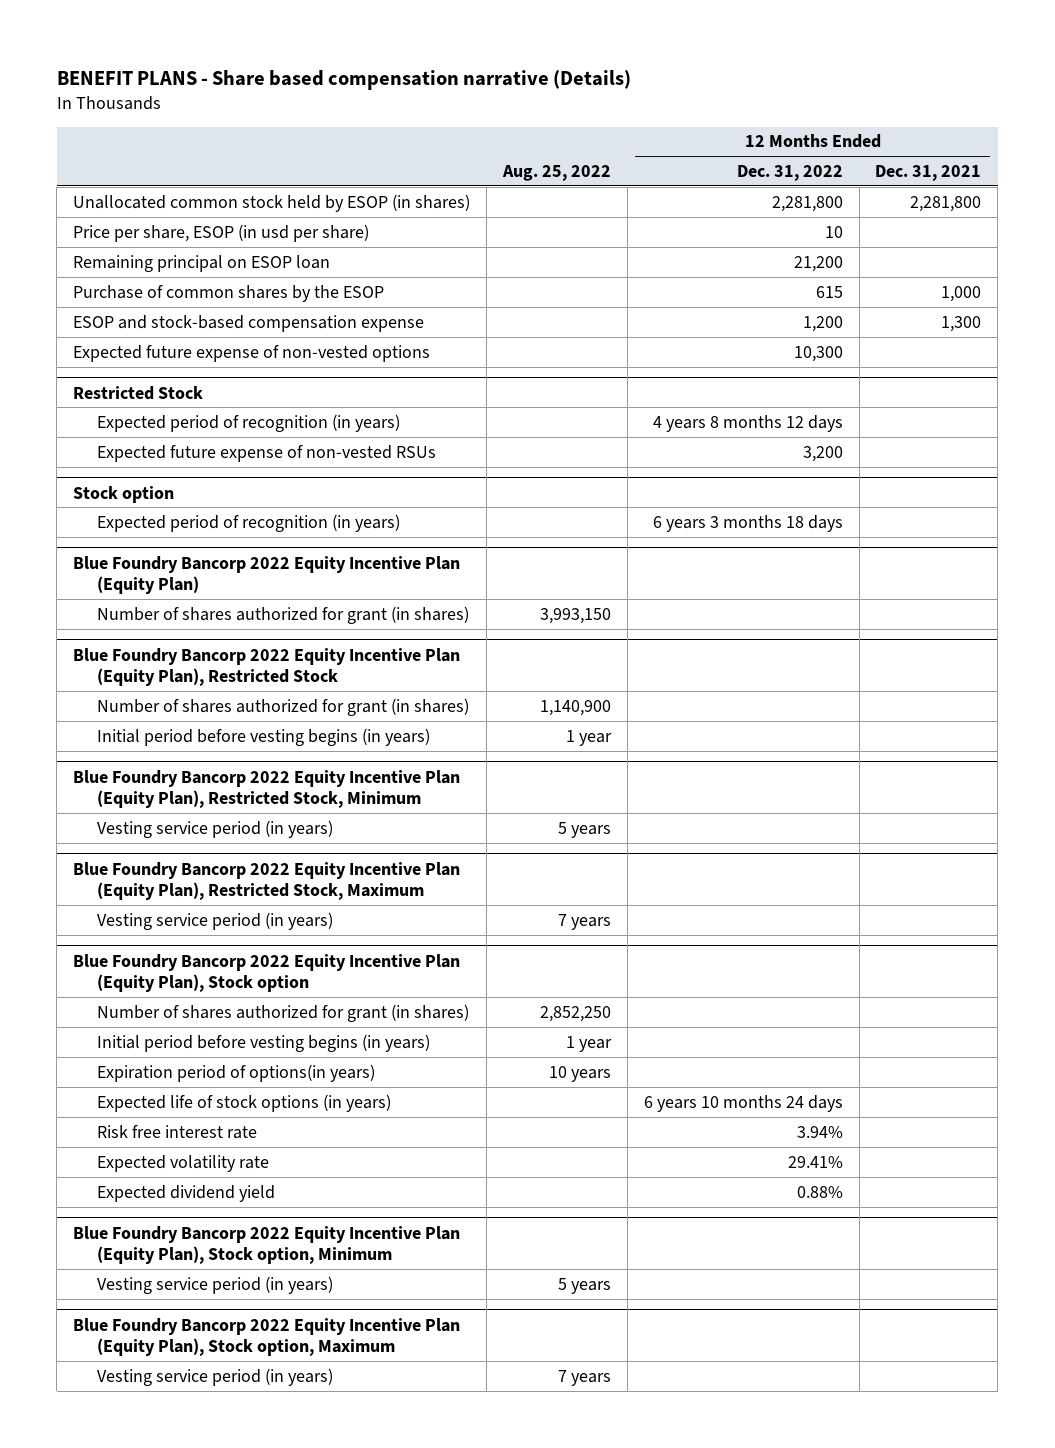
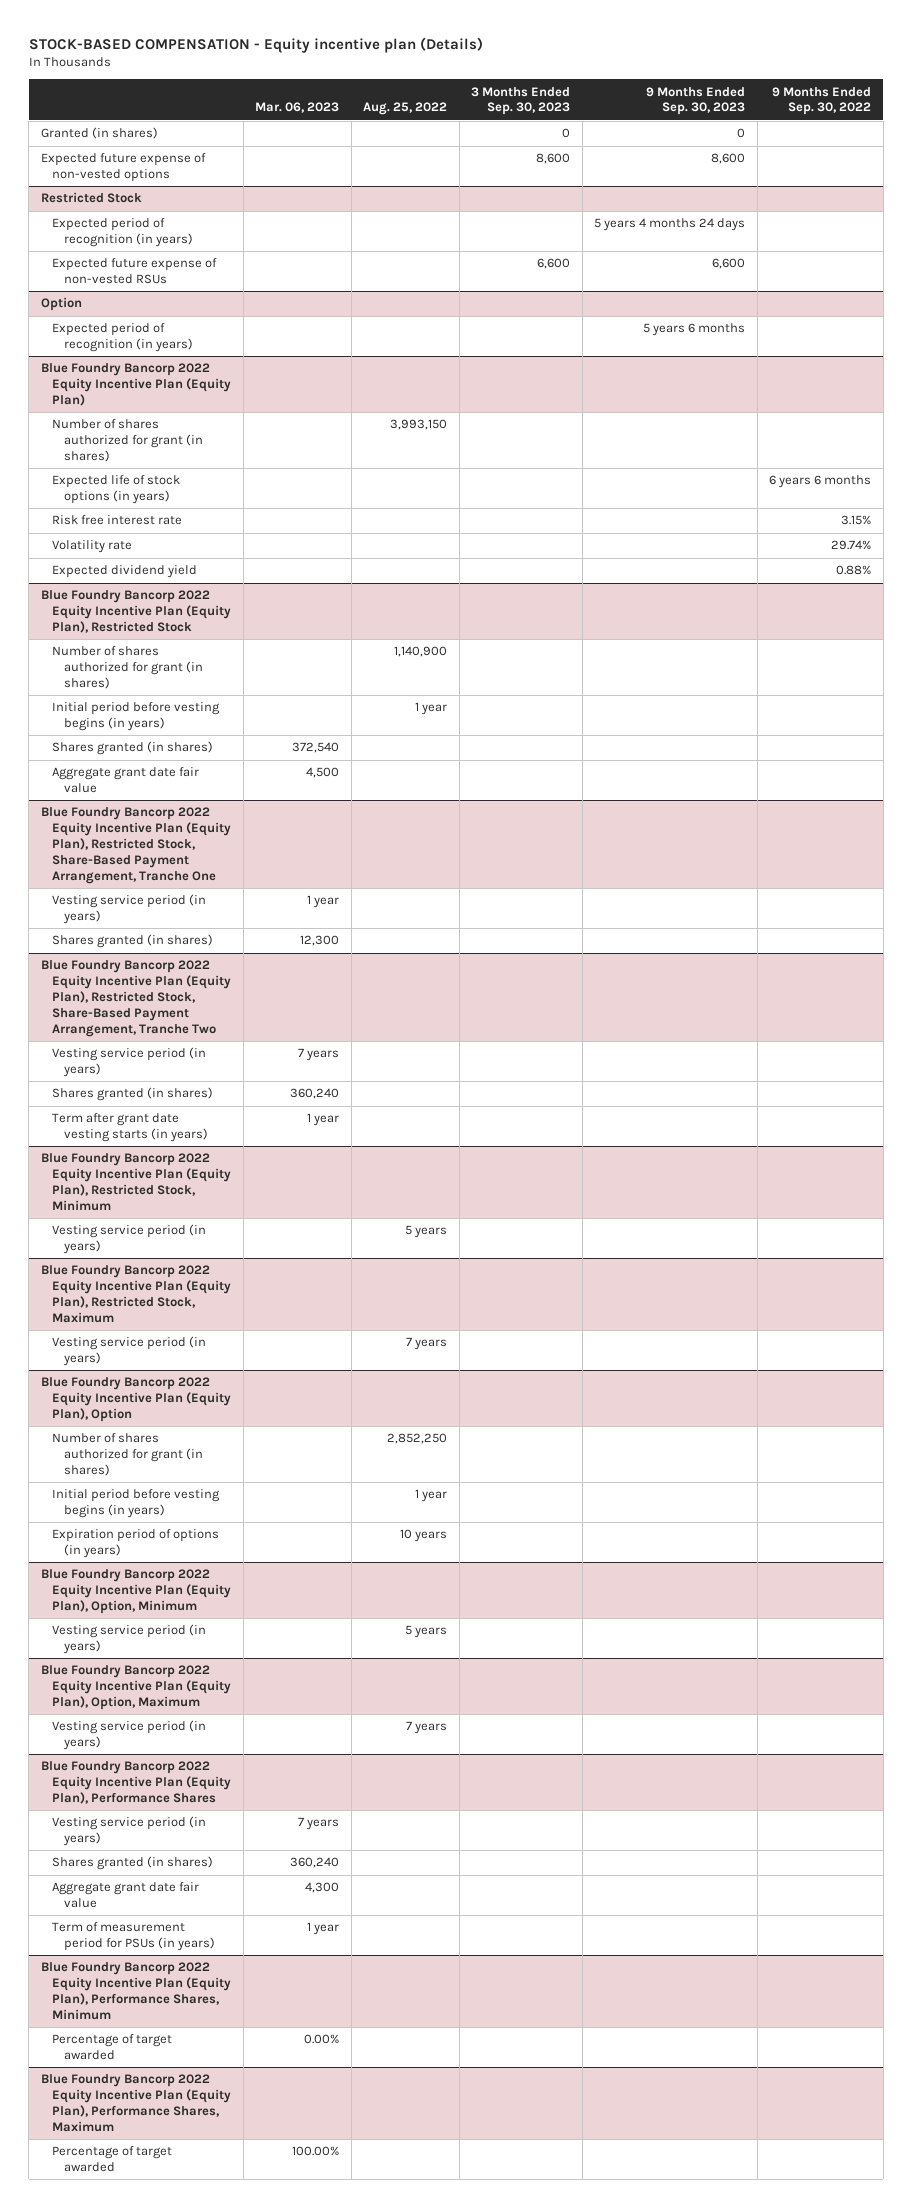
- BENEFIT PLANS - Share based compensation narrative (Details)
+ STOCK-BASED COMPENSATION - Equity incentive plan (Details)
- | Aug. 25, 2022 | 12 Months Ended Dec. 31, 2022 | 12 Months Ended Dec. 31, 2021
+ | Mar. 06, 2023 | Aug. 25, 2022 | 3 Months Ended Sep. 30, 2023 | 9 Months Ended Sep. 30, 2023 | 9 Months Ended Sep. 30, 2022
- Unallocated common stock held by ESOP (in shares) | | 2,281,800 | 2,281,800
- Price per share, ESOP (in usd per share) | | 10 |
- Remaining principal on ESOP loan | | 21,200 |
- Purchase of common shares by the ESOP | | 615 | 1,000
- ESOP and stock-based compensation expense | | 1,200 | 1,300
+ Granted (in shares) | | | 0 | 0 |
- Stock option
+ Option
@ Blue Foundry Bancorp 2022 Equity Incentive Plan (Equity Plan)
+ Expected life of stock options (in years) | | | | | 6 years 6 months
+ Risk free interest rate | | | | | 3.15%
+ Volatility rate | | | | | 29.74%
+ Expected dividend yield | | | | | 0.88%
@ Blue Foundry Bancorp 2022 Equity Incentive Plan (Equity Plan), Restricted Stock
+ Shares granted (in shares) | 372,540 | | | |
+ Aggregate grant date fair value | 4,500 | | | |
+ Blue Foundry Bancorp 2022 Equity Incentive Plan (Equity Plan), Restricted Stock, Share-Based Payment Arrangement, Tranche One
+ Vesting service period (in years) | 1 year | | | |
+ Shares granted (in shares) | 12,300 | | | |
+ Blue Foundry Bancorp 2022 Equity Incentive Plan (Equity Plan), Restricted Stock, Share-Based Payment Arrangement, Tranche Two
+ Vesting service period (in years) | 7 years | | | |
+ Shares granted (in shares) | 360,240 | | | |
+ Term after grant date vesting starts (in years) | 1 year | | | |
- Blue Foundry Bancorp 2022 Equity Incentive Plan (Equity Plan), Stock option
+ Blue Foundry Bancorp 2022 Equity Incentive Plan (Equity Plan), Option
- Expiration period of options(in years) | 10 years | |
- Expected life of stock options (in years) | | 6 years 10 months 24 days |
- Risk free interest rate | | 3.94% |
- Expected volatility rate | | 29.41% |
- Expected dividend yield | | 0.88% |
- Blue Foundry Bancorp 2022 Equity Incentive Plan (Equity Plan), Stock option, Minimum
+ Expiration period of options (in years) | | 10 years | | |
+ Blue Foundry Bancorp 2022 Equity Incentive Plan (Equity Plan), Option, Minimum
- Blue Foundry Bancorp 2022 Equity Incentive Plan (Equity Plan), Stock option, Maximum
+ Blue Foundry Bancorp 2022 Equity Incentive Plan (Equity Plan), Option, Maximum
+ Blue Foundry Bancorp 2022 Equity Incentive Plan (Equity Plan), Performance Shares
+ Vesting service period (in years) | 7 years | | | |
+ Shares granted (in shares) | 360,240 | | | |
+ Aggregate grant date fair value | 4,300 | | | |
+ Term of measurement period for PSUs (in years) | 1 year | | | |
+ Blue Foundry Bancorp 2022 Equity Incentive Plan (Equity Plan), Performance Shares, Minimum
+ Percentage of target awarded | 0.00% | | | |
+ Blue Foundry Bancorp 2022 Equity Incentive Plan (Equity Plan), Performance Shares, Maximum
+ Percentage of target awarded | 100.00% | | | |

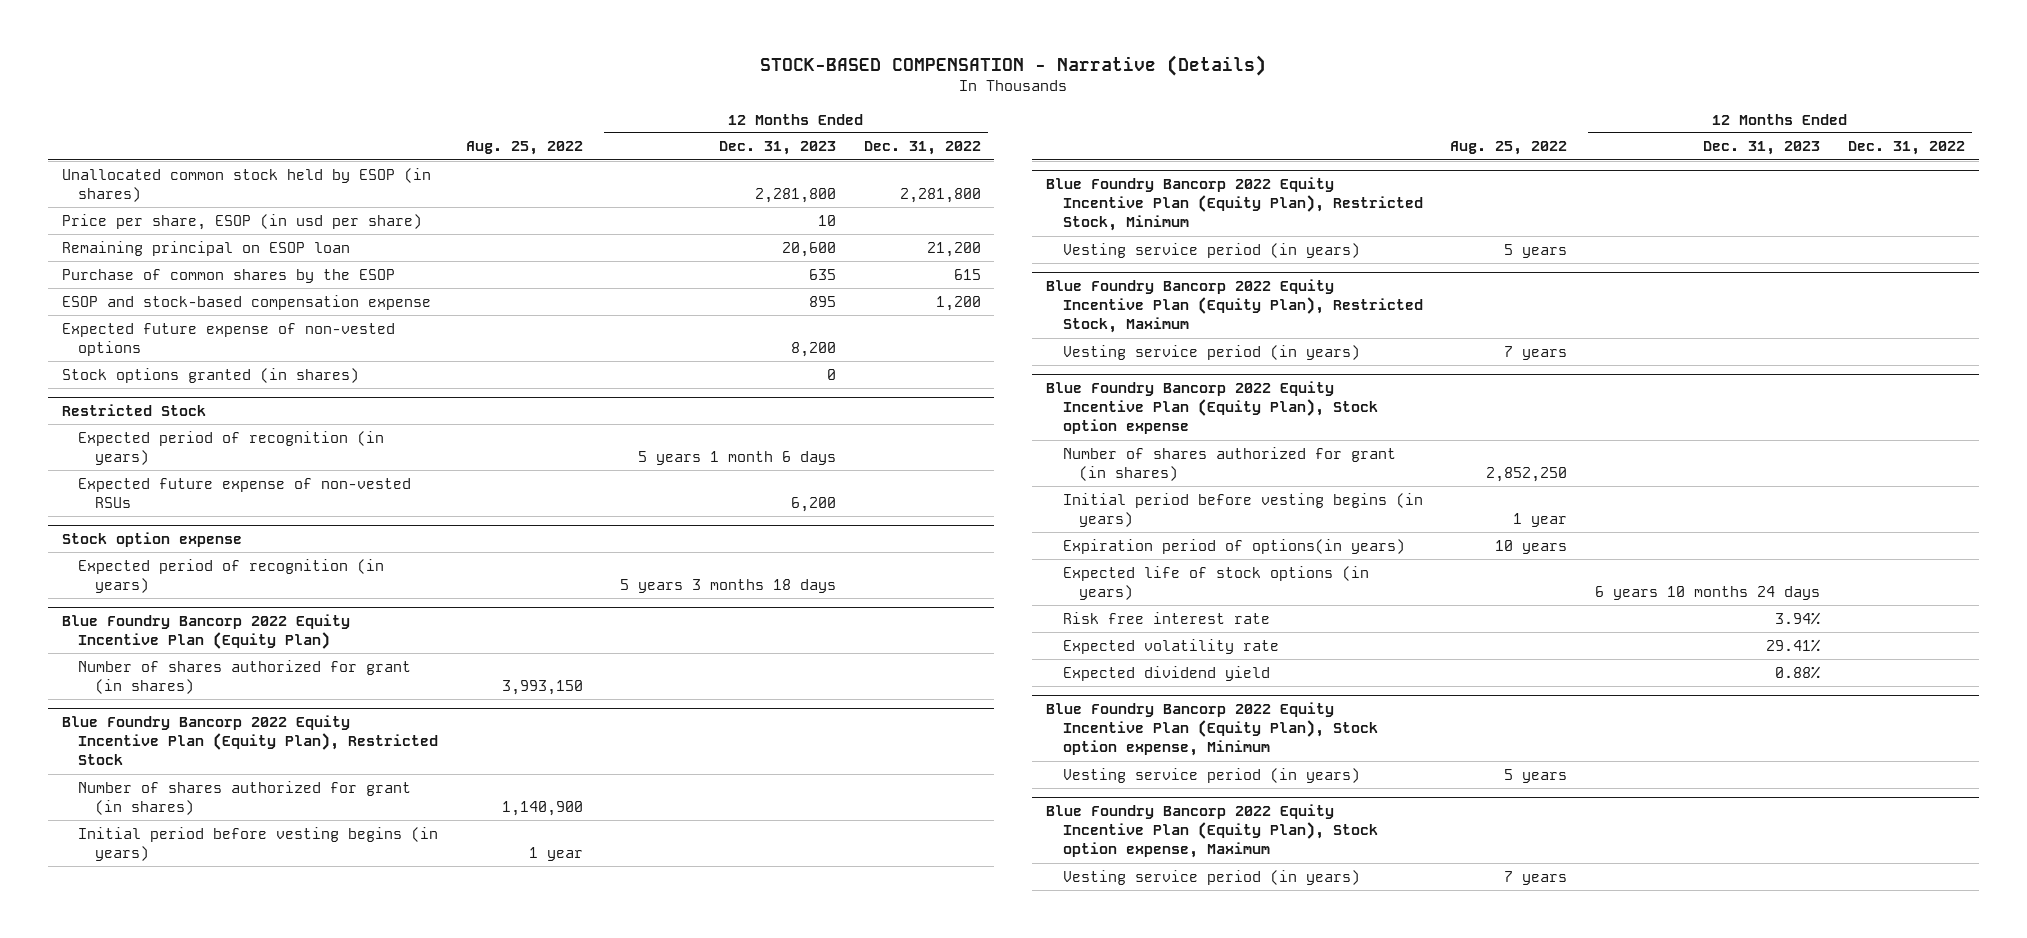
- STOCK-BASED COMPENSATION - Equity incentive plan (Details)
+ STOCK-BASED COMPENSATION - Narrative (Details)
- | Mar. 06, 2023 | Aug. 25, 2022 | 3 Months Ended Sep. 30, 2023 | 9 Months Ended Sep. 30, 2023 | 9 Months Ended Sep. 30, 2022
+ | Aug. 25, 2022 | 12 Months Ended Dec. 31, 2023 | 12 Months Ended Dec. 31, 2022
- Granted (in shares) | | | 0 | 0 |
+ Unallocated common stock held by ESOP (in shares) | | 2,281,800 | 2,281,800
+ Price per share, ESOP (in usd per share) | | 10 |
+ Remaining principal on ESOP loan | | 20,600 | 21,200
+ Purchase of common shares by the ESOP | | 635 | 615
+ ESOP and stock-based compensation expense | | 895 | 1,200
+ Stock options granted (in shares) | | 0 |
- Option
+ Stock option expense
@ Blue Foundry Bancorp 2022 Equity Incentive Plan (Equity Plan)
- Expected life of stock options (in years) | | | | | 6 years 6 months
- Risk free interest rate | | | | | 3.15%
- Volatility rate | | | | | 29.74%
- Expected dividend yield | | | | | 0.88%
@ Blue Foundry Bancorp 2022 Equity Incentive Plan (Equity Plan), Restricted Stock
- Shares granted (in shares) | 372,540 | | | |
- Aggregate grant date fair value | 4,500 | | | |
- Blue Foundry Bancorp 2022 Equity Incentive Plan (Equity Plan), Restricted Stock, Share-Based Payment Arrangement, Tranche One
- Vesting service period (in years) | 1 year | | | |
- Shares granted (in shares) | 12,300 | | | |
- Blue Foundry Bancorp 2022 Equity Incentive Plan (Equity Plan), Restricted Stock, Share-Based Payment Arrangement, Tranche Two
- Vesting service period (in years) | 7 years | | | |
- Shares granted (in shares) | 360,240 | | | |
- Term after grant date vesting starts (in years) | 1 year | | | |
- Blue Foundry Bancorp 2022 Equity Incentive Plan (Equity Plan), Option
+ Blue Foundry Bancorp 2022 Equity Incentive Plan (Equity Plan), Stock option expense
- Expiration period of options (in years) | | 10 years | | |
- Blue Foundry Bancorp 2022 Equity Incentive Plan (Equity Plan), Option, Minimum
+ Expiration period of options(in years) | 10 years | |
+ Expected life of stock options (in years) | | 6 years 10 months 24 days |
+ Risk free interest rate | | 3.94% |
+ Expected volatility rate | | 29.41% |
+ Expected dividend yield | | 0.88% |
+ Blue Foundry Bancorp 2022 Equity Incentive Plan (Equity Plan), Stock option expense, Minimum
- Blue Foundry Bancorp 2022 Equity Incentive Plan (Equity Plan), Option, Maximum
+ Blue Foundry Bancorp 2022 Equity Incentive Plan (Equity Plan), Stock option expense, Maximum
- Blue Foundry Bancorp 2022 Equity Incentive Plan (Equity Plan), Performance Shares
- Vesting service period (in years) | 7 years | | | |
- Shares granted (in shares) | 360,240 | | | |
- Aggregate grant date fair value | 4,300 | | | |
- Term of measurement period for PSUs (in years) | 1 year | | | |
- Blue Foundry Bancorp 2022 Equity Incentive Plan (Equity Plan), Performance Shares, Minimum
- Percentage of target awarded | 0.00% | | | |
- Blue Foundry Bancorp 2022 Equity Incentive Plan (Equity Plan), Performance Shares, Maximum
- Percentage of target awarded | 100.00% | | | |

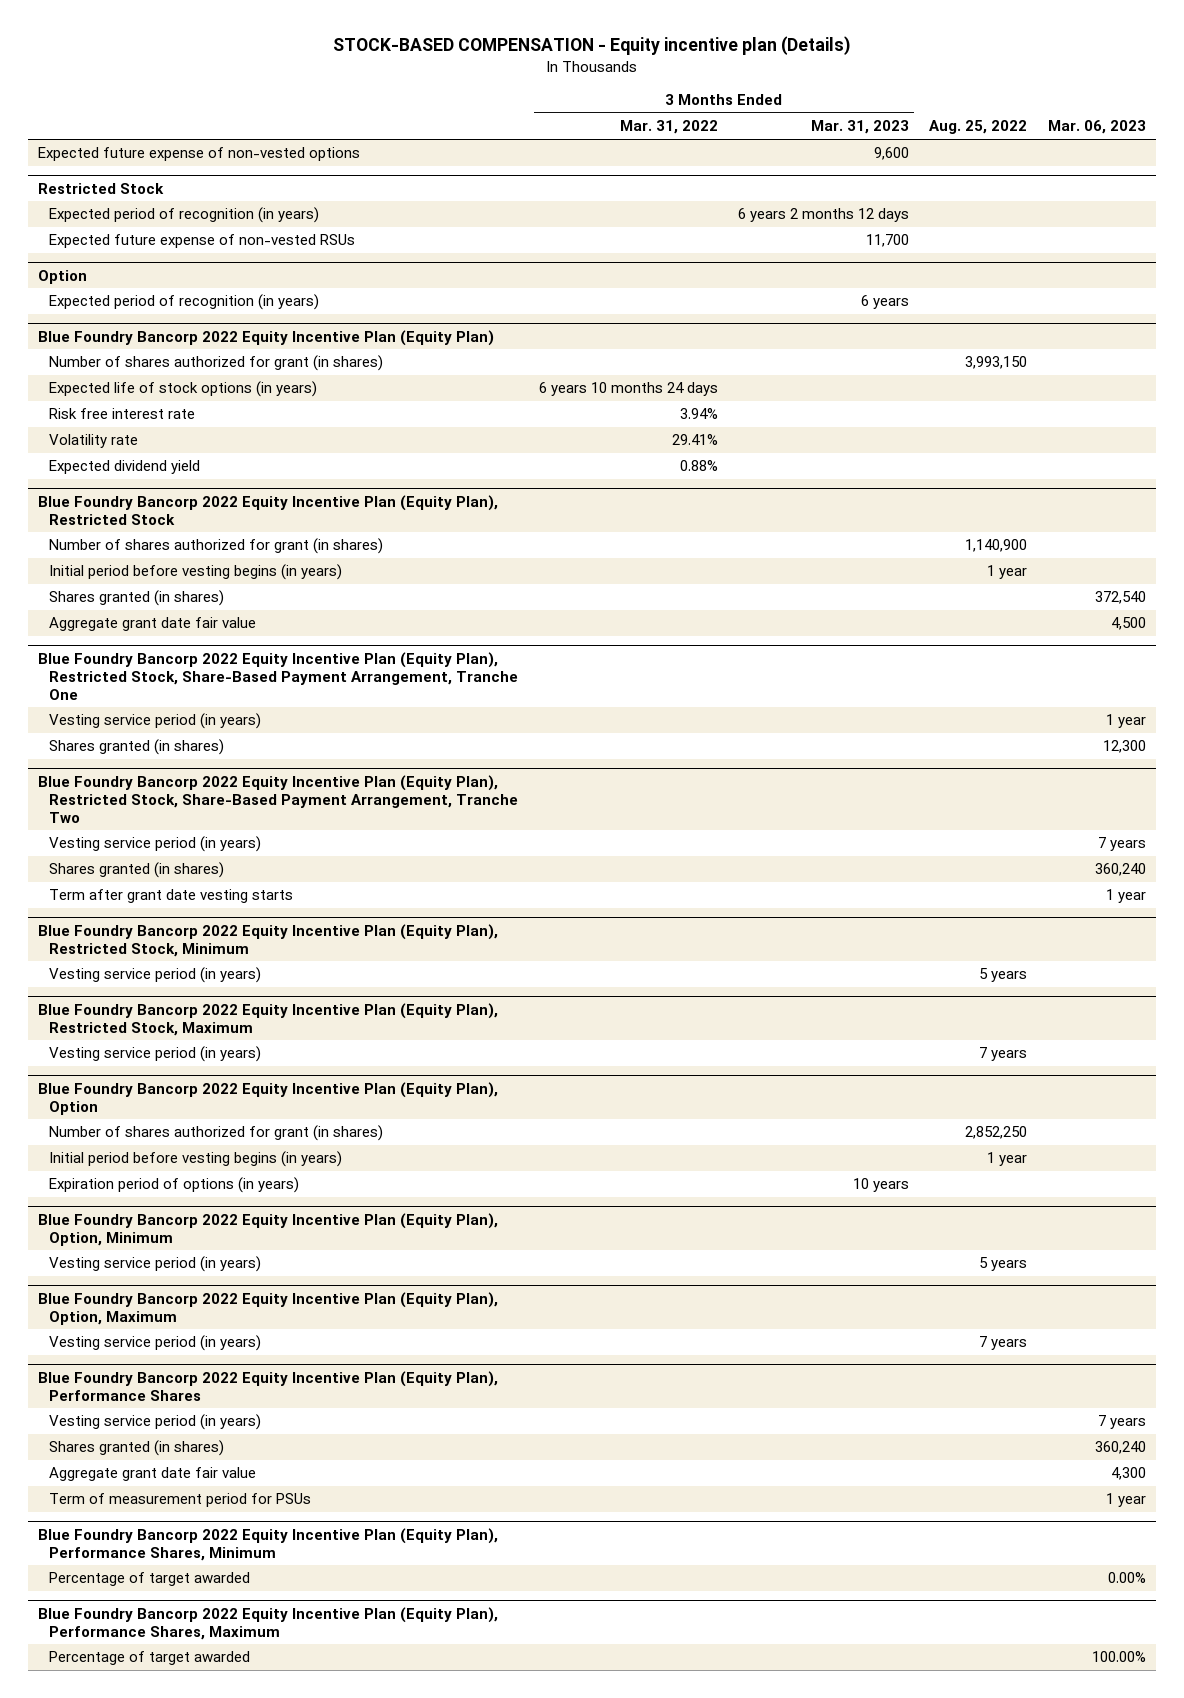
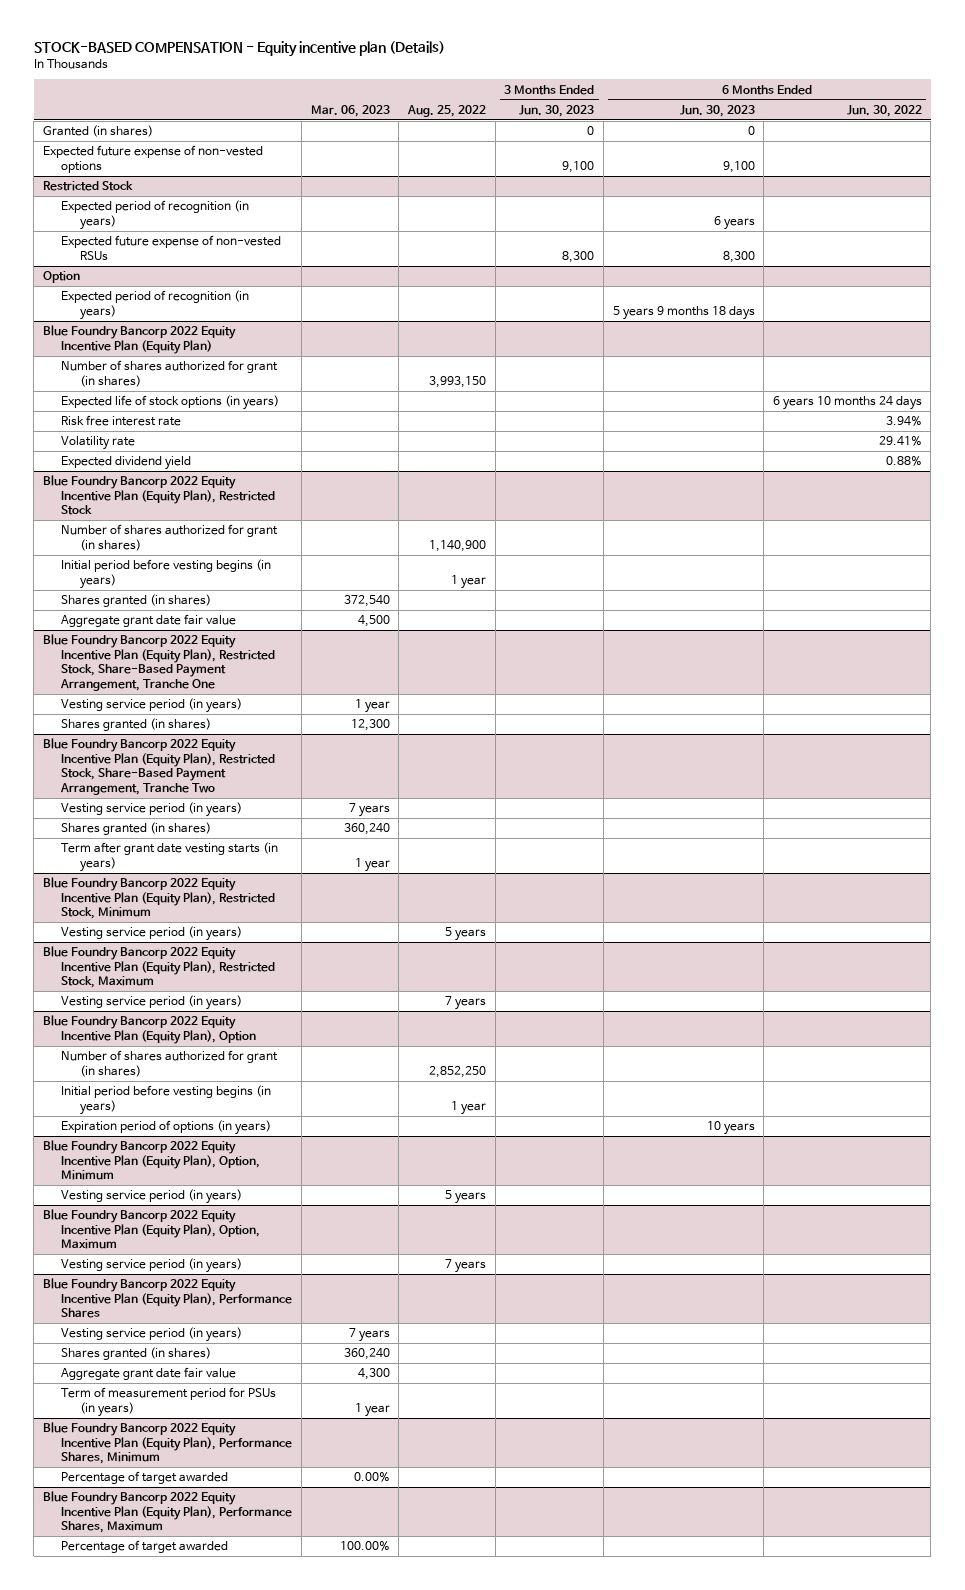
- | 3 Months Ended Mar. 31, 2022 | 3 Months Ended Mar. 31, 2023 | Aug. 25, 2022 | Mar. 06, 2023
+ | Mar. 06, 2023 | Aug. 25, 2022 | 3 Months Ended Jun. 30, 2023 | 6 Months Ended Jun. 30, 2023 | 6 Months Ended Jun. 30, 2022
+ Granted (in shares) | | | 0 | 0 |
@ Blue Foundry Bancorp 2022 Equity Incentive Plan (Equity Plan), Restricted Stock, Share-Based Payment Arrangement, Tranche Two
- Term after grant date vesting starts | | | | 1 year
+ Term after grant date vesting starts (in years) | 1 year | | | |
@ Blue Foundry Bancorp 2022 Equity Incentive Plan (Equity Plan), Performance Shares
- Term of measurement period for PSUs | | | | 1 year
+ Term of measurement period for PSUs (in years) | 1 year | | | |

